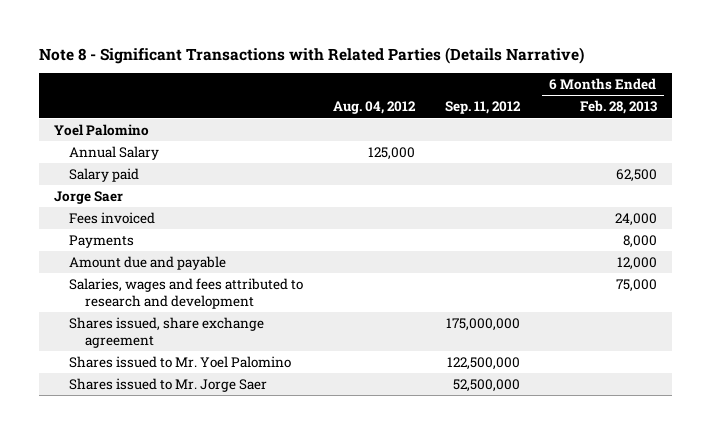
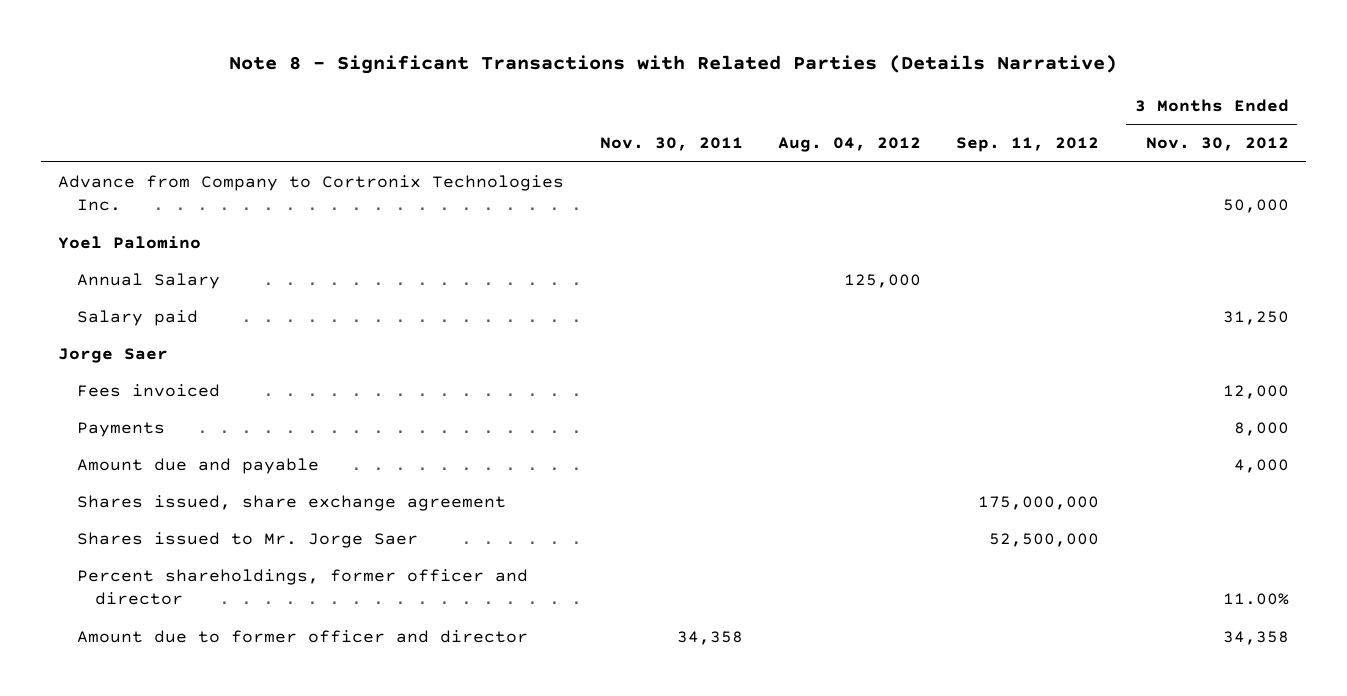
- | Aug. 04, 2012 | Sep. 11, 2012 | 6 Months Ended Feb. 28, 2013
+ | Nov. 30, 2011 | Aug. 04, 2012 | Sep. 11, 2012 | 3 Months Ended Nov. 30, 2012
+ Advance from Company to Cortronix Technologies Inc. | | | | 50,000
- Salaries, wages and fees attributed to research and development | | | 75,000
- Shares issued to Mr. Yoel Palomino | | 122,500,000 |
+ Percent shareholdings, former officer and director | | | | 11.00%
+ Amount due to former officer and director | 34,358 | | | 34,358

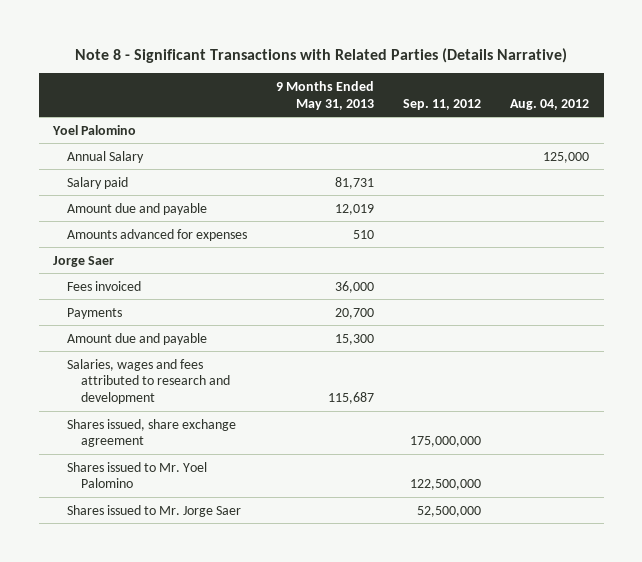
- | Nov. 30, 2011 | Aug. 04, 2012 | Sep. 11, 2012 | 3 Months Ended Nov. 30, 2012
+ | 9 Months Ended May 31, 2013 | Sep. 11, 2012 | Aug. 04, 2012
- Advance from Company to Cortronix Technologies Inc. | | | | 50,000
+ Amount due and payable | 12,019 | |
+ Amounts advanced for expenses | 510 | |
+ Salaries, wages and fees attributed to research and development | 115,687 | |
+ Shares issued to Mr. Yoel Palomino | | 122,500,000 |
- Percent shareholdings, former officer and director | | | | 11.00%
- Amount due to former officer and director | 34,358 | | | 34,358

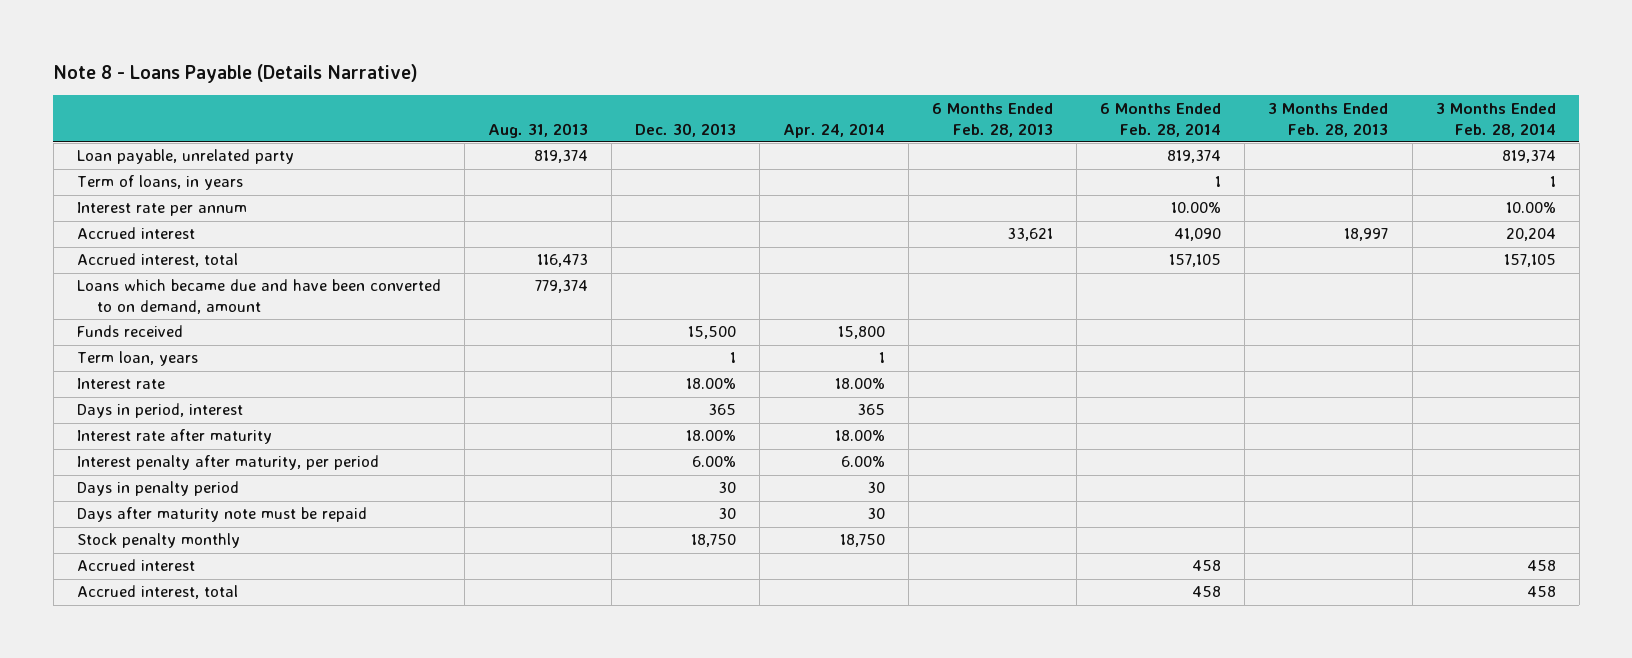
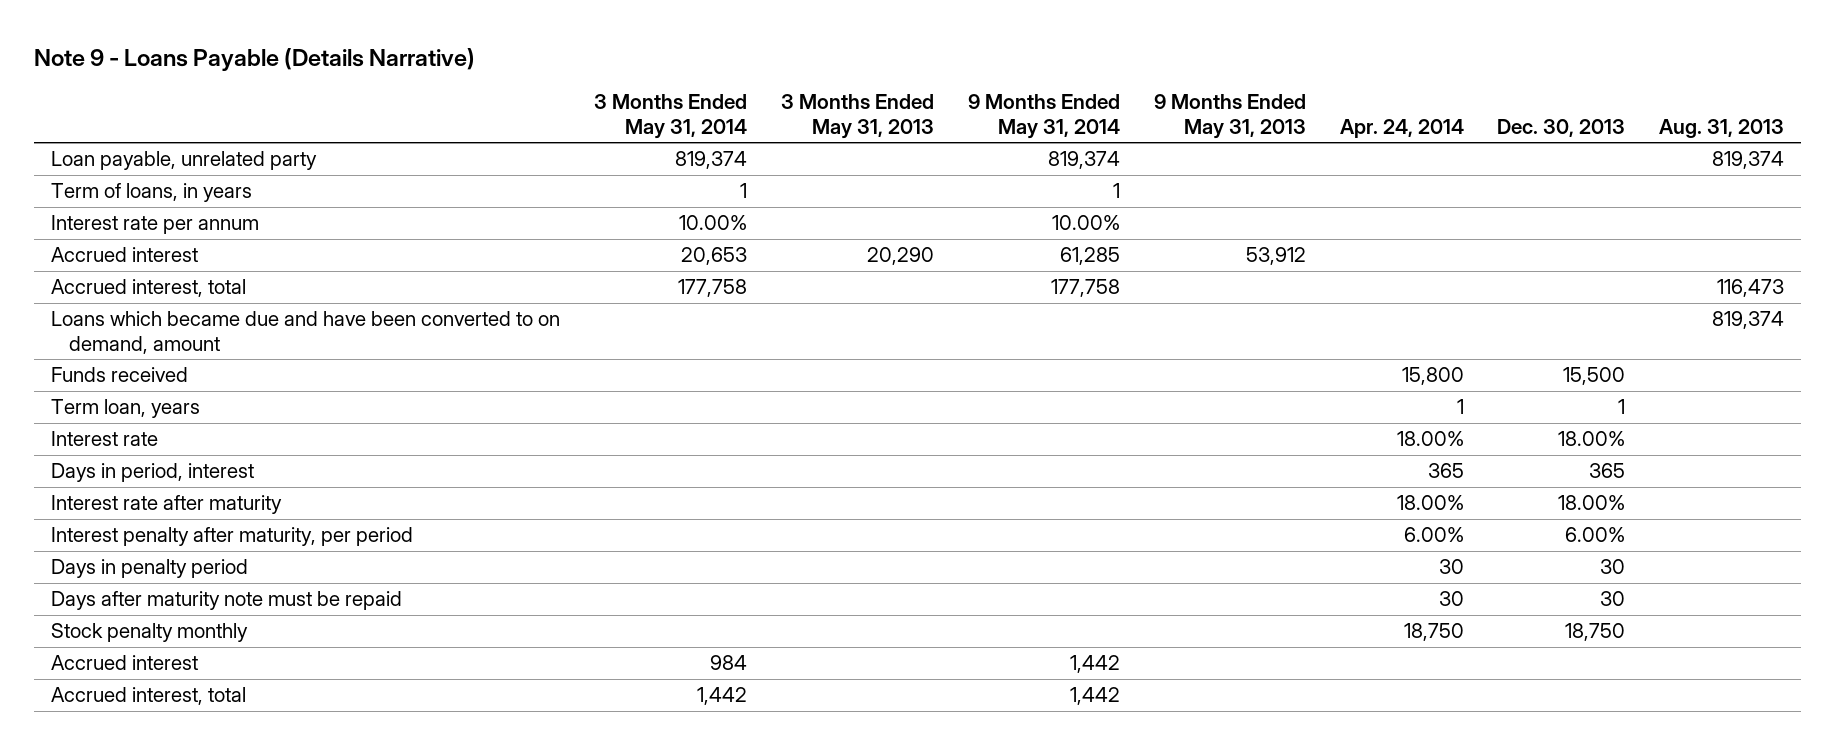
- Note 8 - Loans Payable (Details Narrative)
+ Note 9 - Loans Payable (Details Narrative)
- | Aug. 31, 2013 | Dec. 30, 2013 | Apr. 24, 2014 | 6 Months Ended Feb. 28, 2013 | 6 Months Ended Feb. 28, 2014 | 3 Months Ended Feb. 28, 2013 | 3 Months Ended Feb. 28, 2014
+ | 3 Months Ended May 31, 2014 | 3 Months Ended May 31, 2013 | 9 Months Ended May 31, 2014 | 9 Months Ended May 31, 2013 | Apr. 24, 2014 | Dec. 30, 2013 | Aug. 31, 2013
- Loans which became due and have been converted to on demand, amount | 779,374 | | | | | |
+ Loans which became due and have been converted to on demand, amount | | | | | | | 819,374

